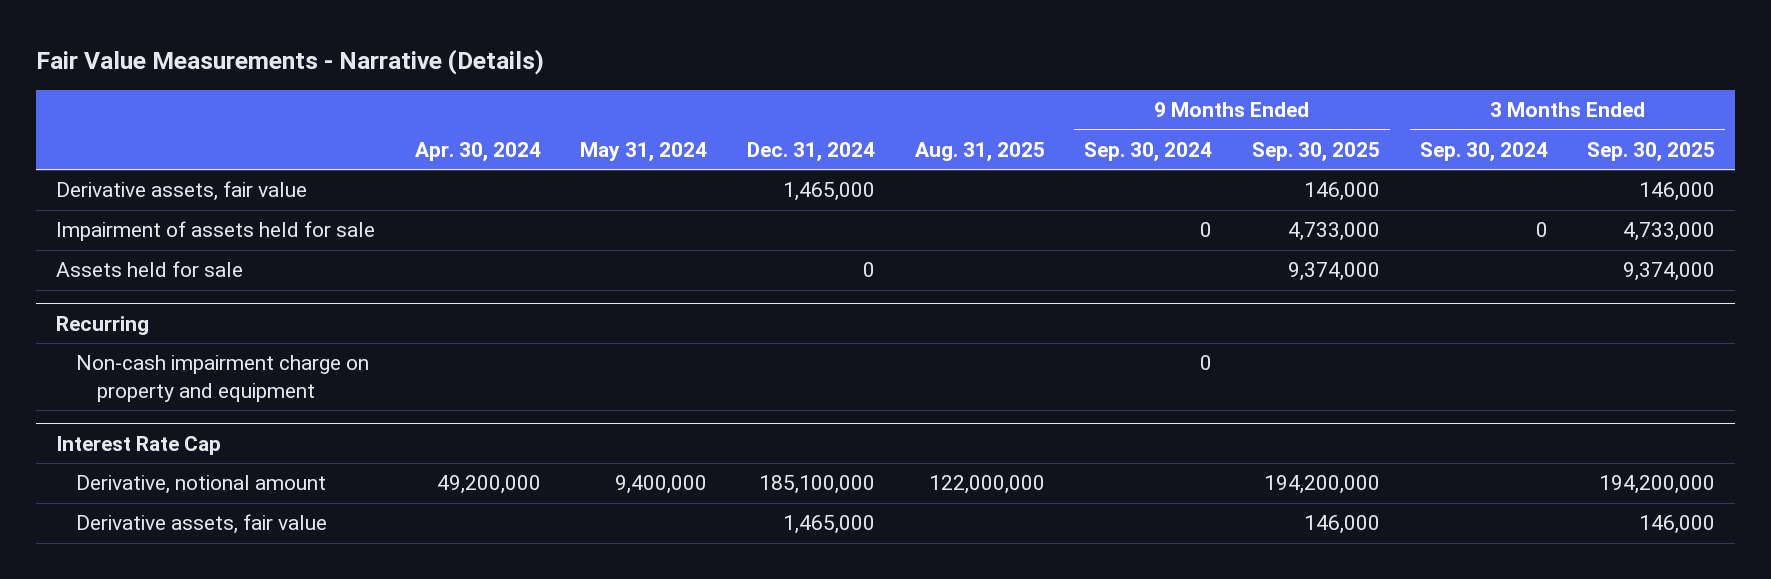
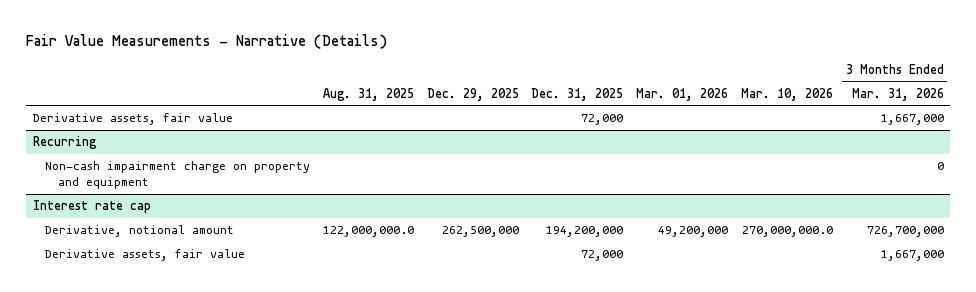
- | Apr. 30, 2024 | May 31, 2024 | Dec. 31, 2024 | Aug. 31, 2025 | 9 Months Ended Sep. 30, 2024 | 9 Months Ended Sep. 30, 2025 | 3 Months Ended Sep. 30, 2024 | 3 Months Ended Sep. 30, 2025
+ | Aug. 31, 2025 | Dec. 29, 2025 | Dec. 31, 2025 | Mar. 01, 2026 | Mar. 10, 2026 | 3 Months Ended Mar. 31, 2026
- Impairment of assets held for sale | | | | | 0 | 4,733,000 | 0 | 4,733,000
- Assets held for sale | | | 0 | | | 9,374,000 | | 9,374,000
- Interest Rate Cap
- Derivative, notional amount | 49,200,000 | 9,400,000 | 185,100,000 | 122,000,000 | | 194,200,000 | | 194,200,000
+ Interest rate cap
+ Derivative, notional amount | 122,000,000.0 | 262,500,000 | 194,200,000 | 49,200,000 | 270,000,000.0 | 726,700,000

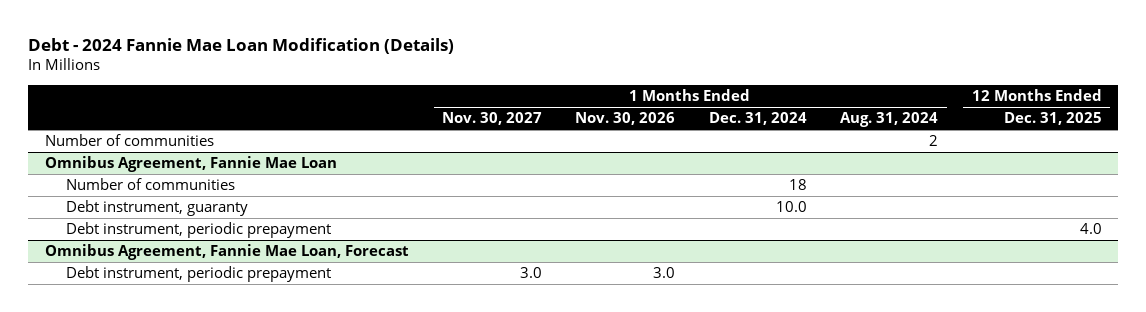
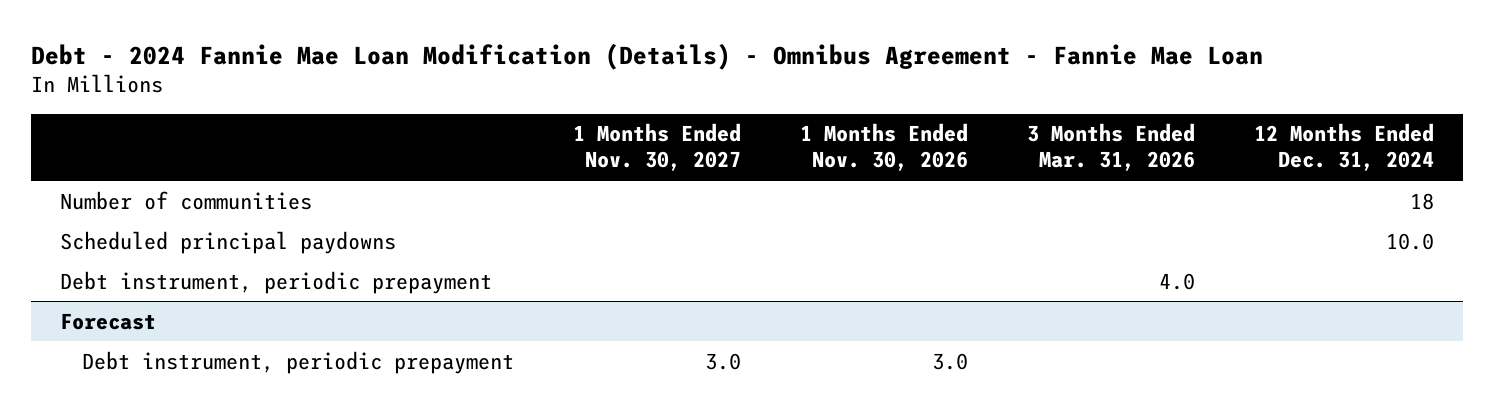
- Debt - 2024 Fannie Mae Loan Modification (Details)
+ Debt - 2024 Fannie Mae Loan Modification (Details) - Omnibus Agreement - Fannie Mae Loan
- | 1 Months Ended Nov. 30, 2027 | 1 Months Ended Nov. 30, 2026 | 1 Months Ended Dec. 31, 2024 | 1 Months Ended Aug. 31, 2024 | 12 Months Ended Dec. 31, 2025
+ | 1 Months Ended Nov. 30, 2027 | 1 Months Ended Nov. 30, 2026 | 3 Months Ended Mar. 31, 2026 | 12 Months Ended Dec. 31, 2024
- Omnibus Agreement, Fannie Mae Loan
- Number of communities | | | 18 | |
- Debt instrument, guaranty | | | 10.0 | |
- Debt instrument, periodic prepayment | | | | | 4.0
- Omnibus Agreement, Fannie Mae Loan, Forecast
+ Scheduled principal paydowns | | | | 10.0
+ Debt instrument, periodic prepayment | | | 4.0 |
+ Forecast

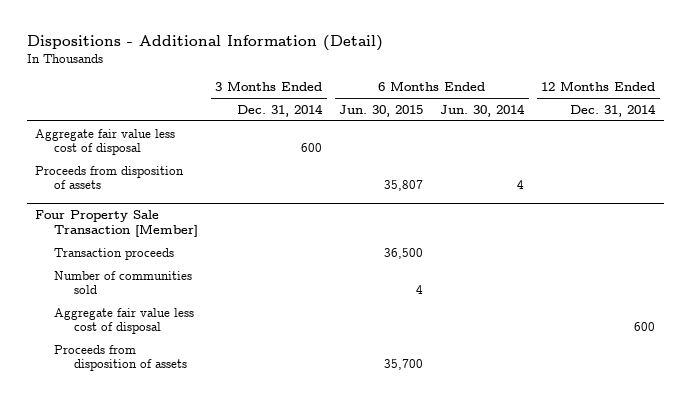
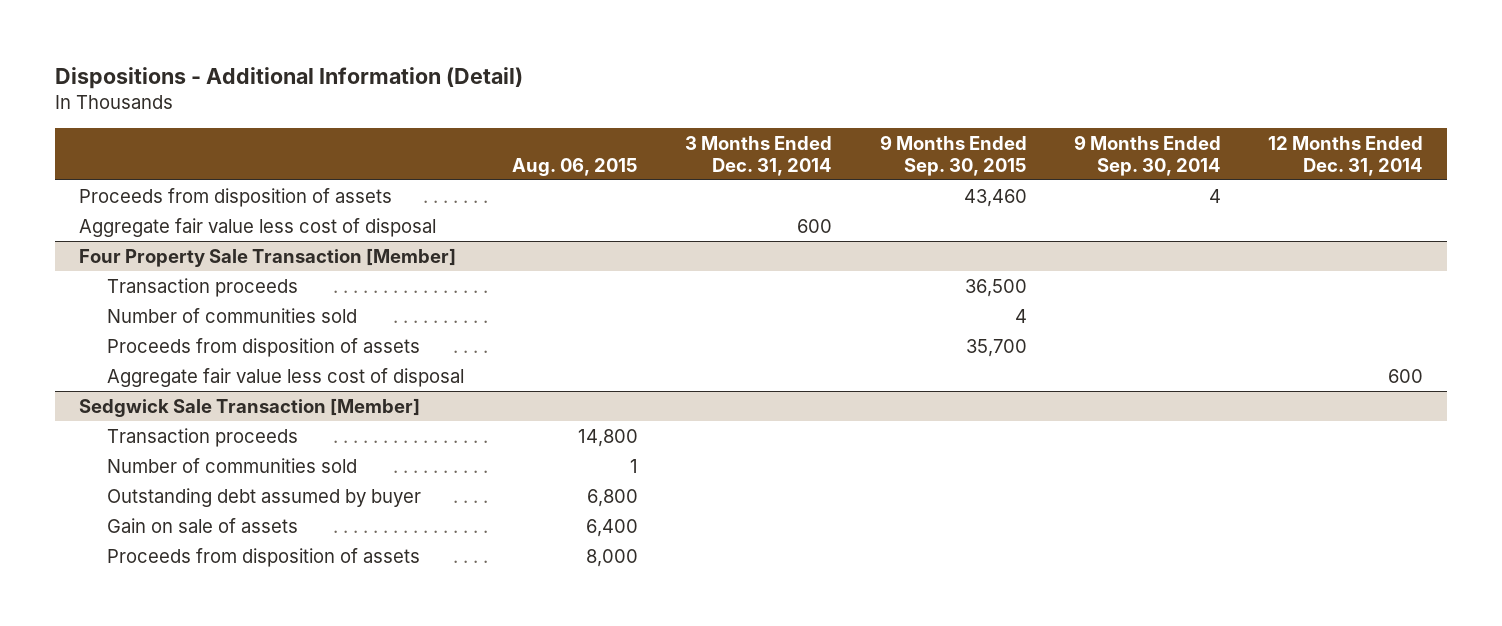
- | 3 Months Ended Dec. 31, 2014 | 6 Months Ended Jun. 30, 2015 | 6 Months Ended Jun. 30, 2014 | 12 Months Ended Dec. 31, 2014
+ | Aug. 06, 2015 | 3 Months Ended Dec. 31, 2014 | 9 Months Ended Sep. 30, 2015 | 9 Months Ended Sep. 30, 2014 | 12 Months Ended Dec. 31, 2014
moved down: Aggregate fair value less cost of disposal | | 600 | | |
@ Four Property Sale Transaction [Member]
moved down: Aggregate fair value less cost of disposal | | | | | 600
+ Sedgwick Sale Transaction [Member]
+ Transaction proceeds | 14,800 | | | |
+ Number of communities sold | 1 | | | |
+ Outstanding debt assumed by buyer | 6,800 | | | |
+ Gain on sale of assets | 6,400 | | | |
+ Proceeds from disposition of assets | 8,000 | | | |

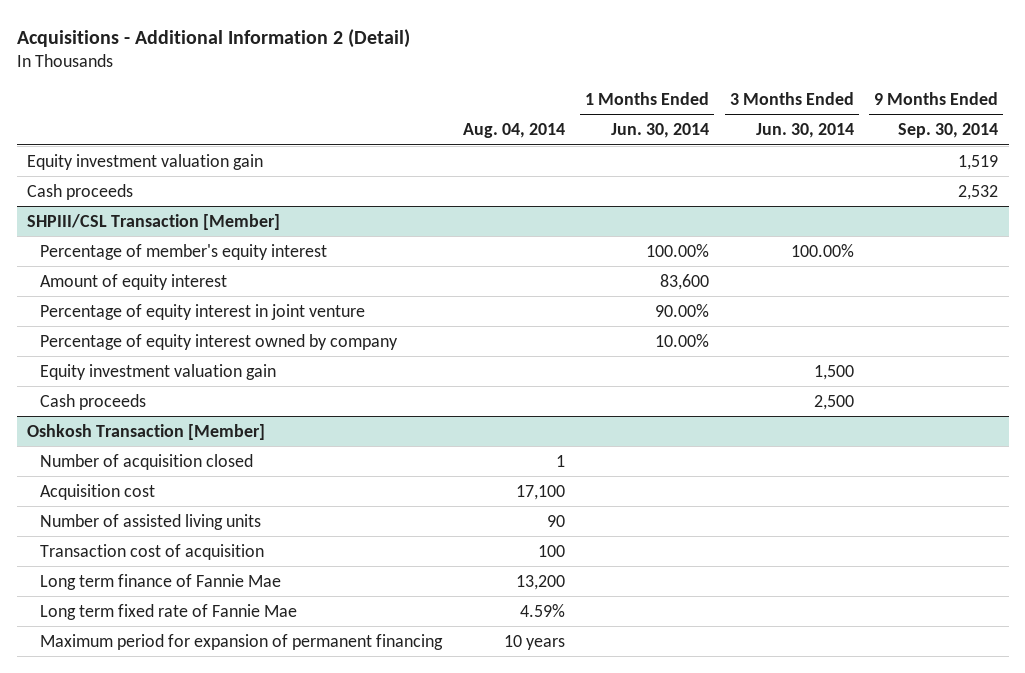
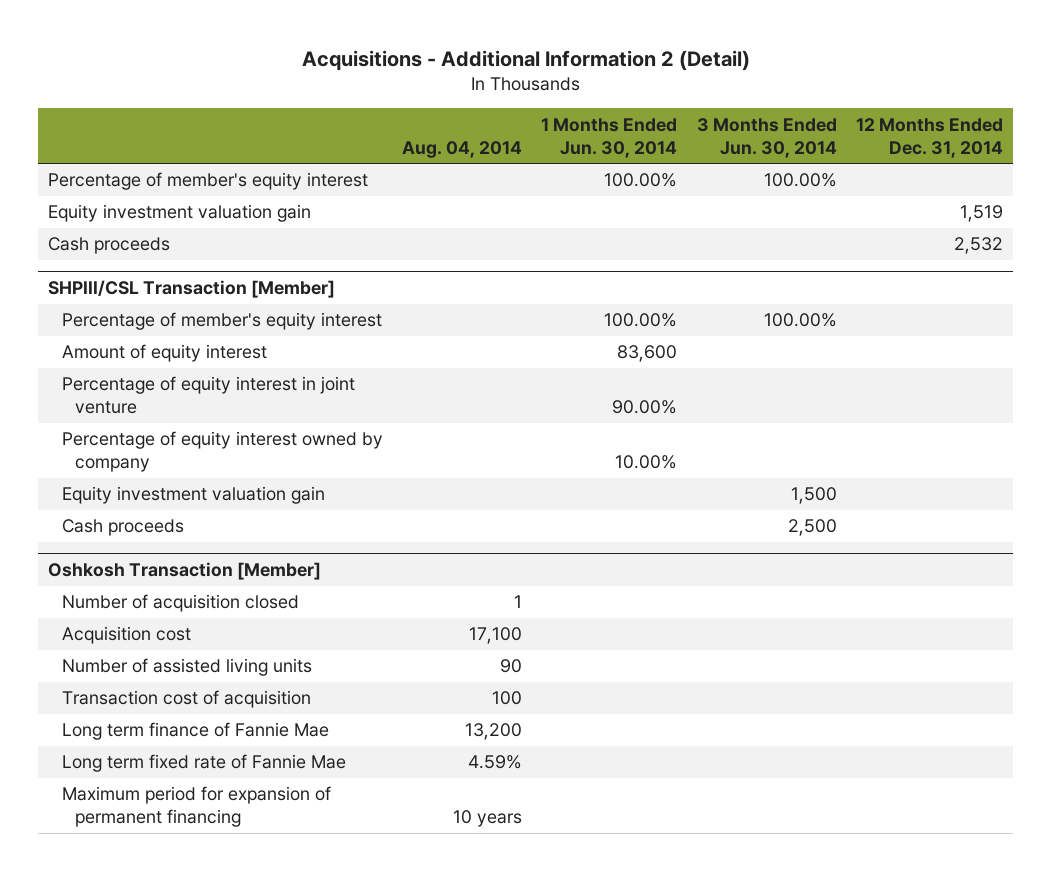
- | Aug. 04, 2014 | 1 Months Ended Jun. 30, 2014 | 3 Months Ended Jun. 30, 2014 | 9 Months Ended Sep. 30, 2014
+ | Aug. 04, 2014 | 1 Months Ended Jun. 30, 2014 | 3 Months Ended Jun. 30, 2014 | 12 Months Ended Dec. 31, 2014
+ Percentage of member's equity interest | | 100.00% | 100.00% |

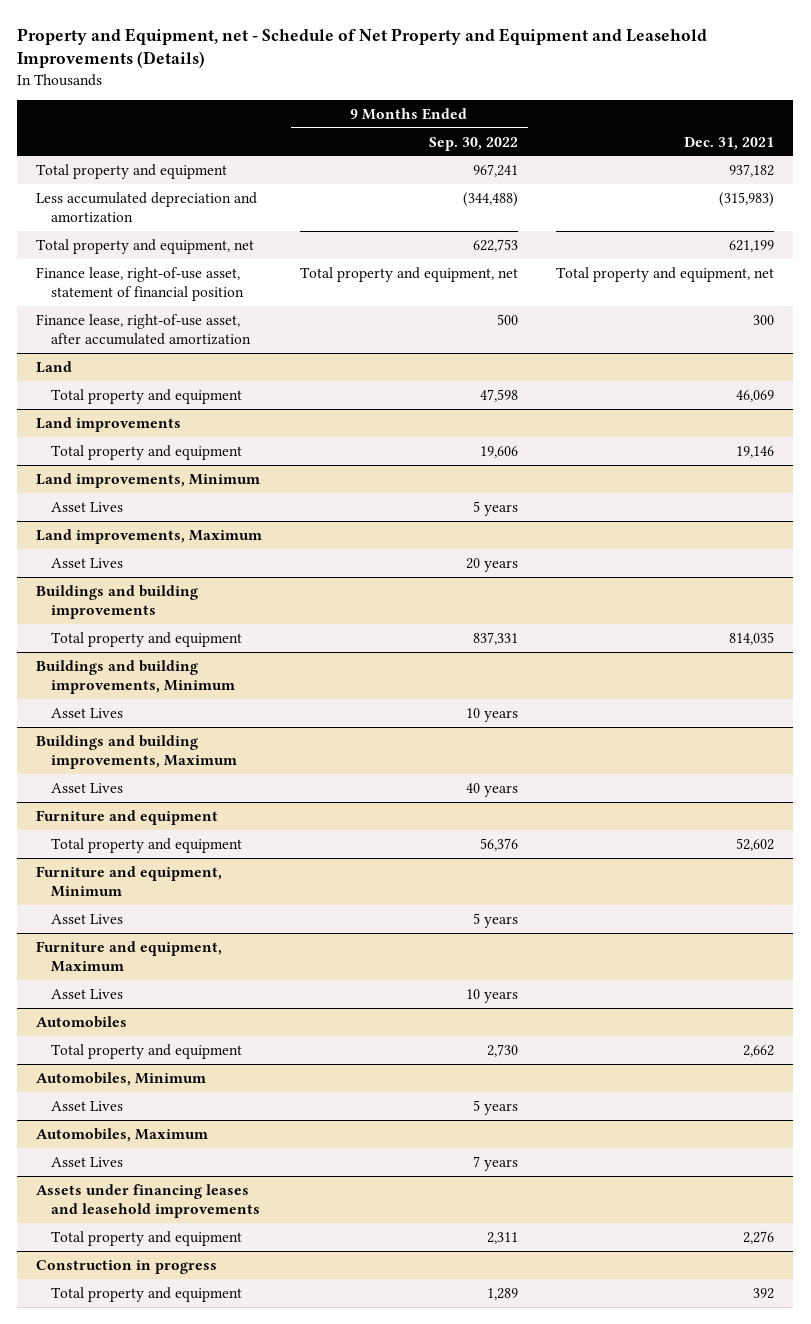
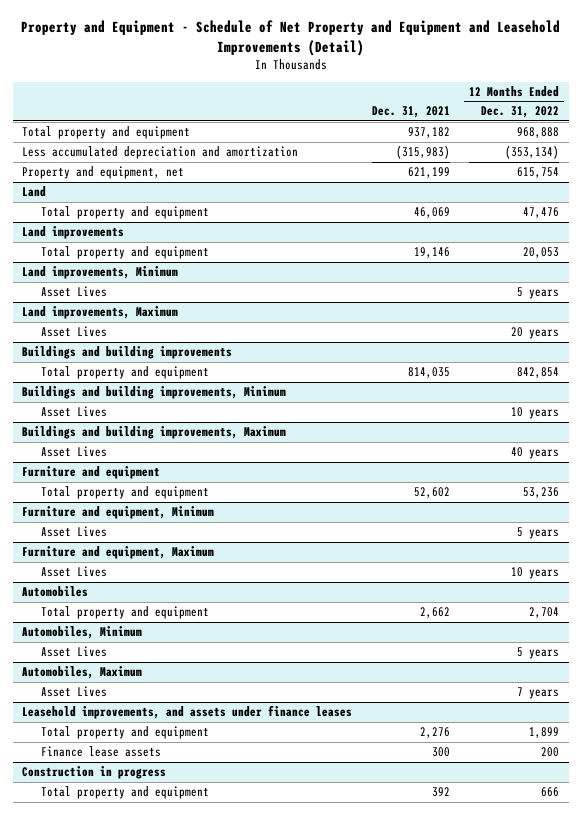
- Property and Equipment, net - Schedule of Net Property and Equipment and Leasehold Improvements (Details)
+ Property and Equipment - Schedule of Net Property and Equipment and Leasehold Improvements (Detail)
- | 9 Months Ended Sep. 30, 2022 | Dec. 31, 2021
+ | Dec. 31, 2021 | 12 Months Ended Dec. 31, 2022
- Total property and equipment, net | 622,753 | 621,199
- Finance lease, right-of-use asset, statement of financial position | Total property and equipment, net | Total property and equipment, net
- Finance lease, right-of-use asset, after accumulated amortization | 500 | 300
+ Property and equipment, net | 621,199 | 615,754
- Assets under financing leases and leasehold improvements
+ Leasehold improvements, and assets under finance leases
+ Finance lease assets | 300 | 200

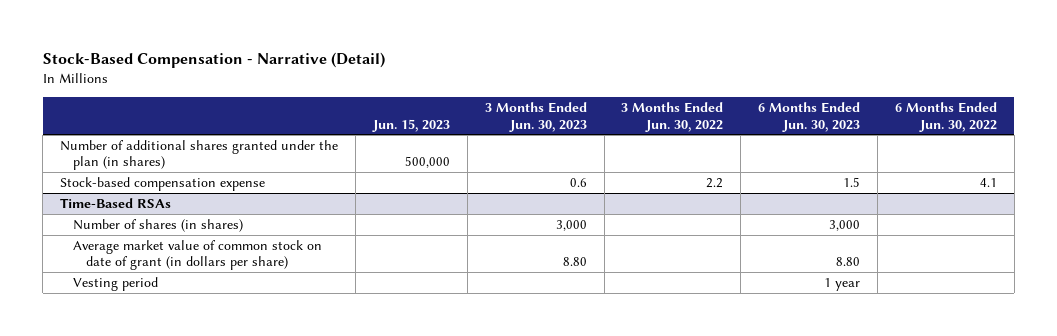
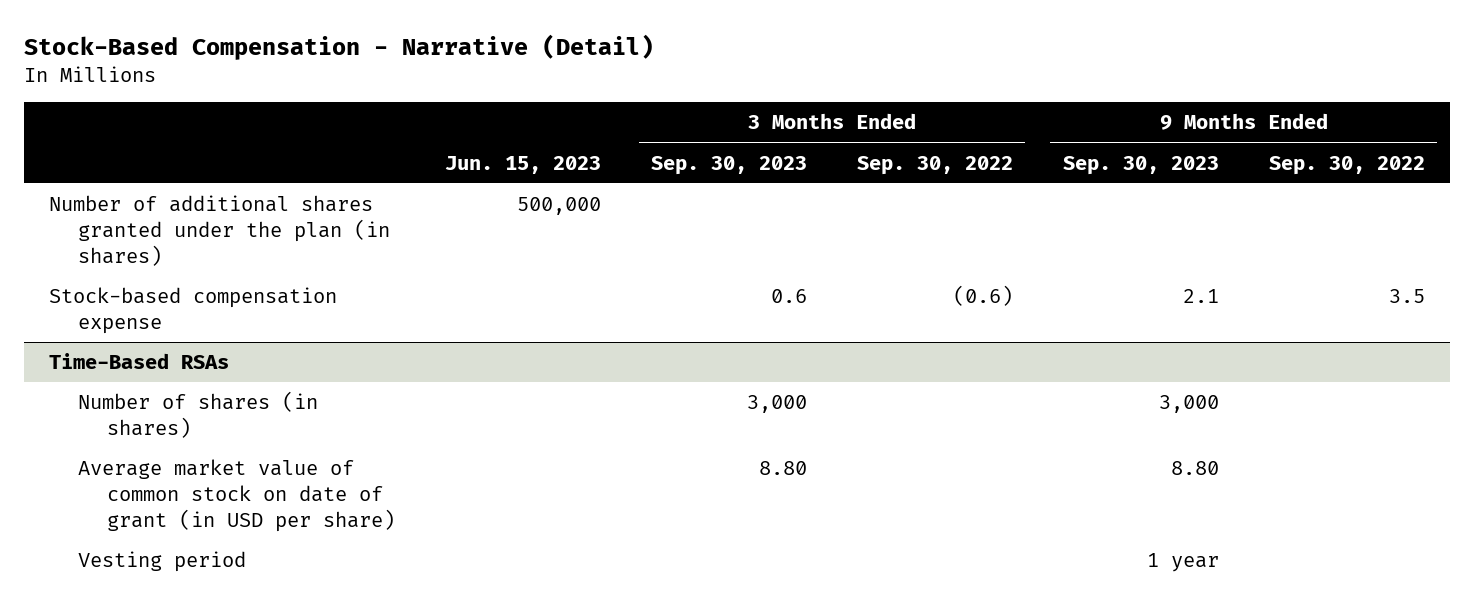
- | Jun. 15, 2023 | 3 Months Ended Jun. 30, 2023 | 3 Months Ended Jun. 30, 2022 | 6 Months Ended Jun. 30, 2023 | 6 Months Ended Jun. 30, 2022
+ | Jun. 15, 2023 | 3 Months Ended Sep. 30, 2023 | 3 Months Ended Sep. 30, 2022 | 9 Months Ended Sep. 30, 2023 | 9 Months Ended Sep. 30, 2022
@ Time-Based RSAs
- Average market value of common stock on date of grant (in dollars per share) | | 8.80 | | 8.80 |
+ Average market value of common stock on date of grant (in USD per share) | | 8.80 | | 8.80 |

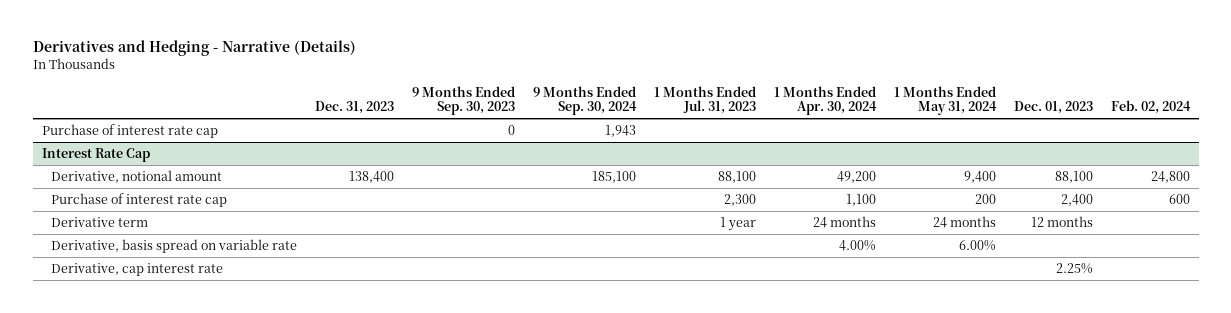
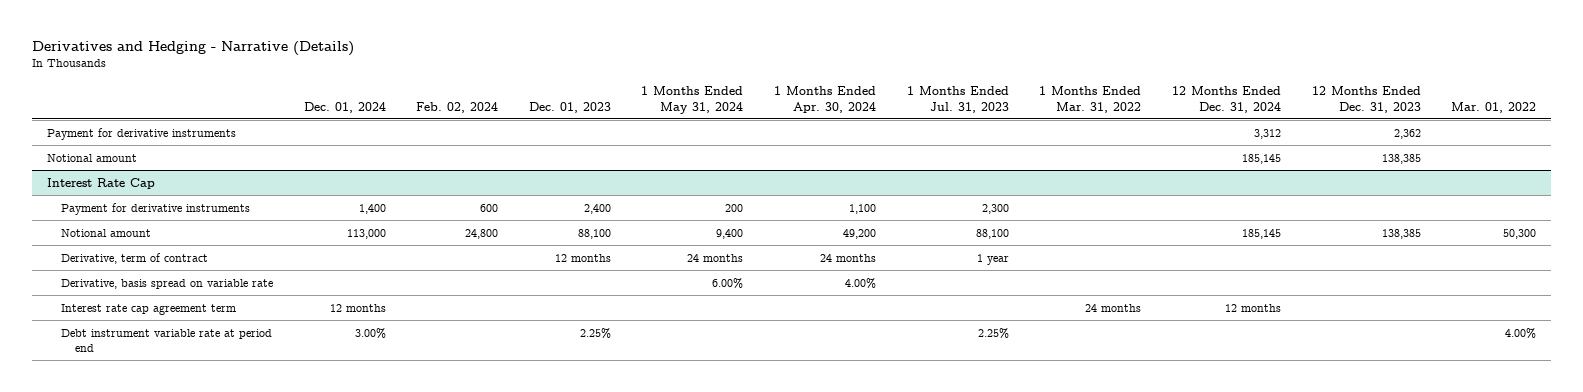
- | Dec. 31, 2023 | 9 Months Ended Sep. 30, 2023 | 9 Months Ended Sep. 30, 2024 | 1 Months Ended Jul. 31, 2023 | 1 Months Ended Apr. 30, 2024 | 1 Months Ended May 31, 2024 | Dec. 01, 2023 | Feb. 02, 2024
+ | Dec. 01, 2024 | Feb. 02, 2024 | Dec. 01, 2023 | 1 Months Ended May 31, 2024 | 1 Months Ended Apr. 30, 2024 | 1 Months Ended Jul. 31, 2023 | 1 Months Ended Mar. 31, 2022 | 12 Months Ended Dec. 31, 2024 | 12 Months Ended Dec. 31, 2023 | Mar. 01, 2022
- Purchase of interest rate cap | | 0 | 1,943 | | | | |
+ Payment for derivative instruments | | | | | | | | 3,312 | 2,362 |
+ Notional amount | | | | | | | | 185,145 | 138,385 |
@ Interest Rate Cap
- Derivative, notional amount | 138,400 | | 185,100 | 88,100 | 49,200 | 9,400 | 88,100 | 24,800
- Purchase of interest rate cap | | | | 2,300 | 1,100 | 200 | 2,400 | 600
- Derivative term | | | | 1 year | 24 months | 24 months | 12 months |
+ Payment for derivative instruments | 1,400 | 600 | 2,400 | 200 | 1,100 | 2,300 | | | |
+ Notional amount | 113,000 | 24,800 | 88,100 | 9,400 | 49,200 | 88,100 | | 185,145 | 138,385 | 50,300
+ Derivative, term of contract | | | 12 months | 24 months | 24 months | 1 year | | | |
- Derivative, cap interest rate | | | | | | | 2.25% |
+ Interest rate cap agreement term | 12 months | | | | | | 24 months | 12 months | |
+ Debt instrument variable rate at period end | 3.00% | | 2.25% | | | 2.25% | | | | 4.00%

